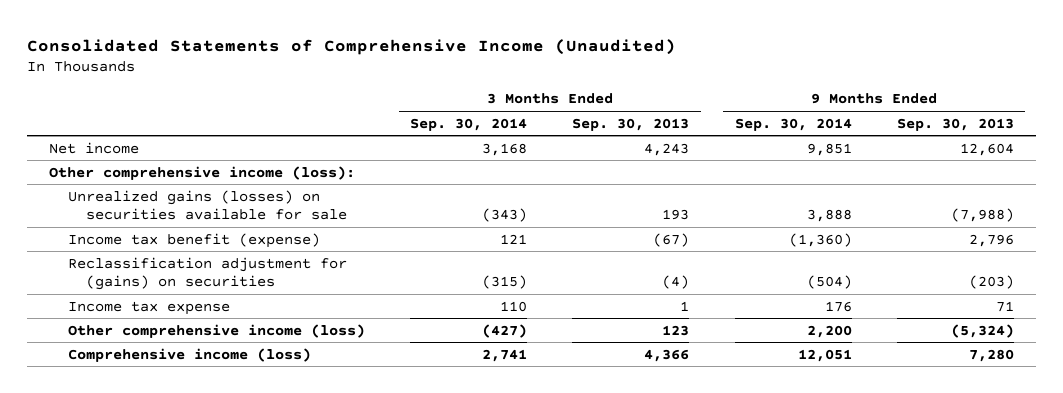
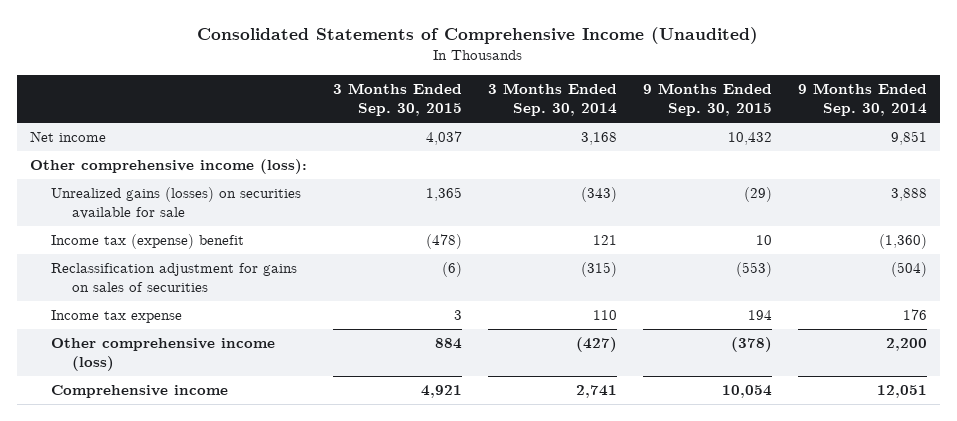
- | 3 Months Ended Sep. 30, 2014 | 3 Months Ended Sep. 30, 2013 | 9 Months Ended Sep. 30, 2014 | 9 Months Ended Sep. 30, 2013
+ | 3 Months Ended Sep. 30, 2015 | 3 Months Ended Sep. 30, 2014 | 9 Months Ended Sep. 30, 2015 | 9 Months Ended Sep. 30, 2014
- Income tax benefit (expense) | 121 | (67) | (1,360) | 2,796
- Reclassification adjustment for (gains) on securities | (315) | (4) | (504) | (203)
+ Income tax (expense) benefit | (478) | 121 | 10 | (1,360)
+ Reclassification adjustment for gains on sales of securities | (6) | (315) | (553) | (504)
- Comprehensive income (loss) | 2,741 | 4,366 | 12,051 | 7,280
+ Comprehensive income | 4,921 | 2,741 | 10,054 | 12,051

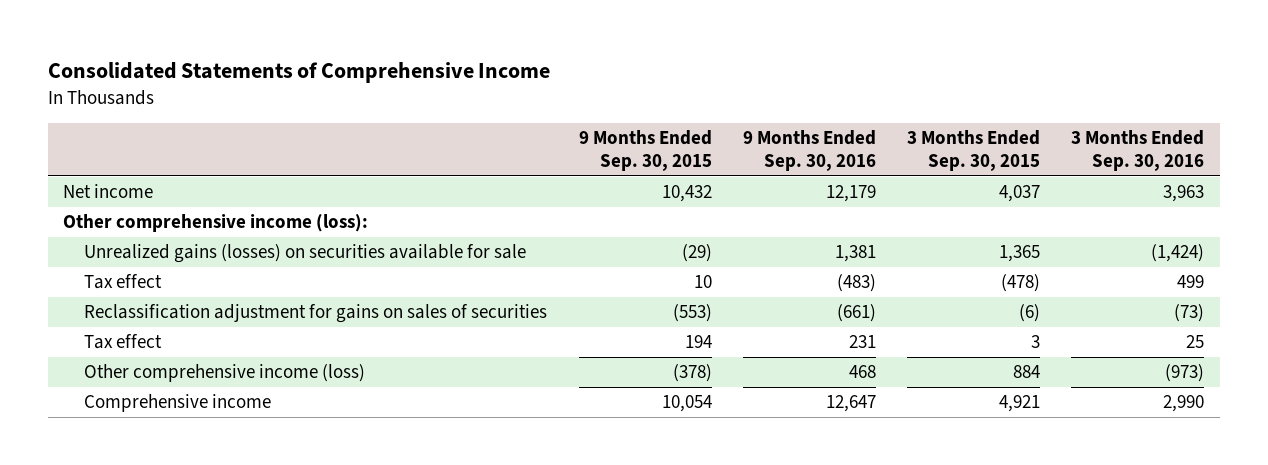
- Consolidated Statements of Comprehensive Income (Unaudited)
+ Consolidated Statements of Comprehensive Income
- | 3 Months Ended Sep. 30, 2015 | 3 Months Ended Sep. 30, 2014 | 9 Months Ended Sep. 30, 2015 | 9 Months Ended Sep. 30, 2014
+ | 9 Months Ended Sep. 30, 2015 | 9 Months Ended Sep. 30, 2016 | 3 Months Ended Sep. 30, 2015 | 3 Months Ended Sep. 30, 2016
- Income tax (expense) benefit | (478) | 121 | 10 | (1,360)
+ Tax effect | 10 | (483) | (478) | 499
- Income tax expense | 3 | 110 | 194 | 176
+ Tax effect | 194 | 231 | 3 | 25

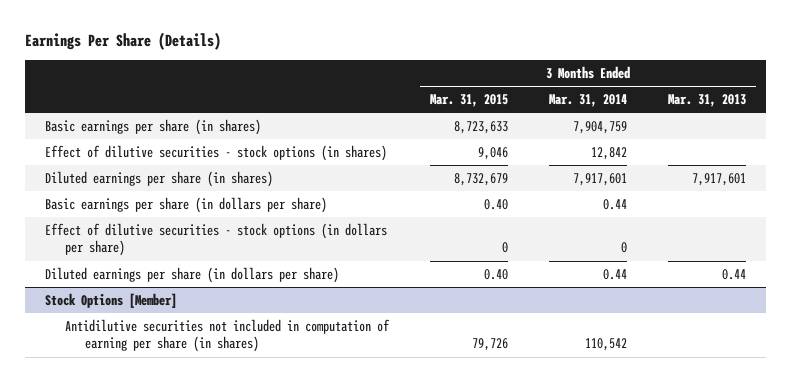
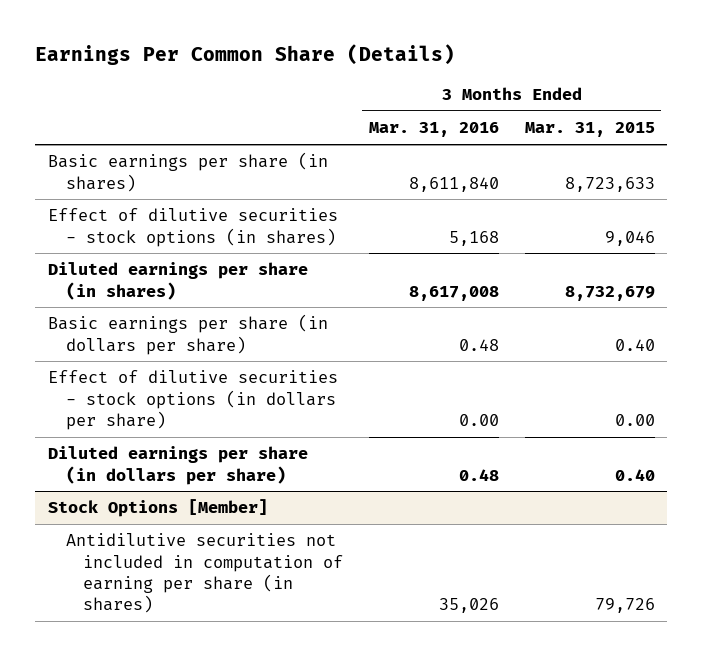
- Earnings Per Share (Details)
+ Earnings Per Common Share (Details)
- | 3 Months Ended Mar. 31, 2015 | 3 Months Ended Mar. 31, 2014 | 3 Months Ended Mar. 31, 2013
+ | 3 Months Ended Mar. 31, 2016 | 3 Months Ended Mar. 31, 2015
- Effect of dilutive securities - stock options (in dollars per share) | 0 | 0 |
+ Effect of dilutive securities - stock options (in dollars per share) | 0.00 | 0.00

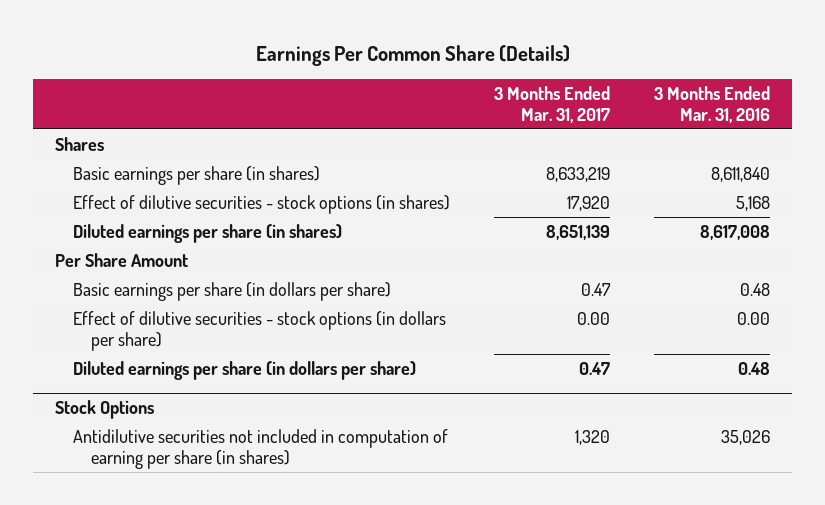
- | 3 Months Ended Mar. 31, 2016 | 3 Months Ended Mar. 31, 2015
+ | 3 Months Ended Mar. 31, 2017 | 3 Months Ended Mar. 31, 2016
+ Shares
+ Per Share Amount
- Stock Options [Member]
+ Stock Options

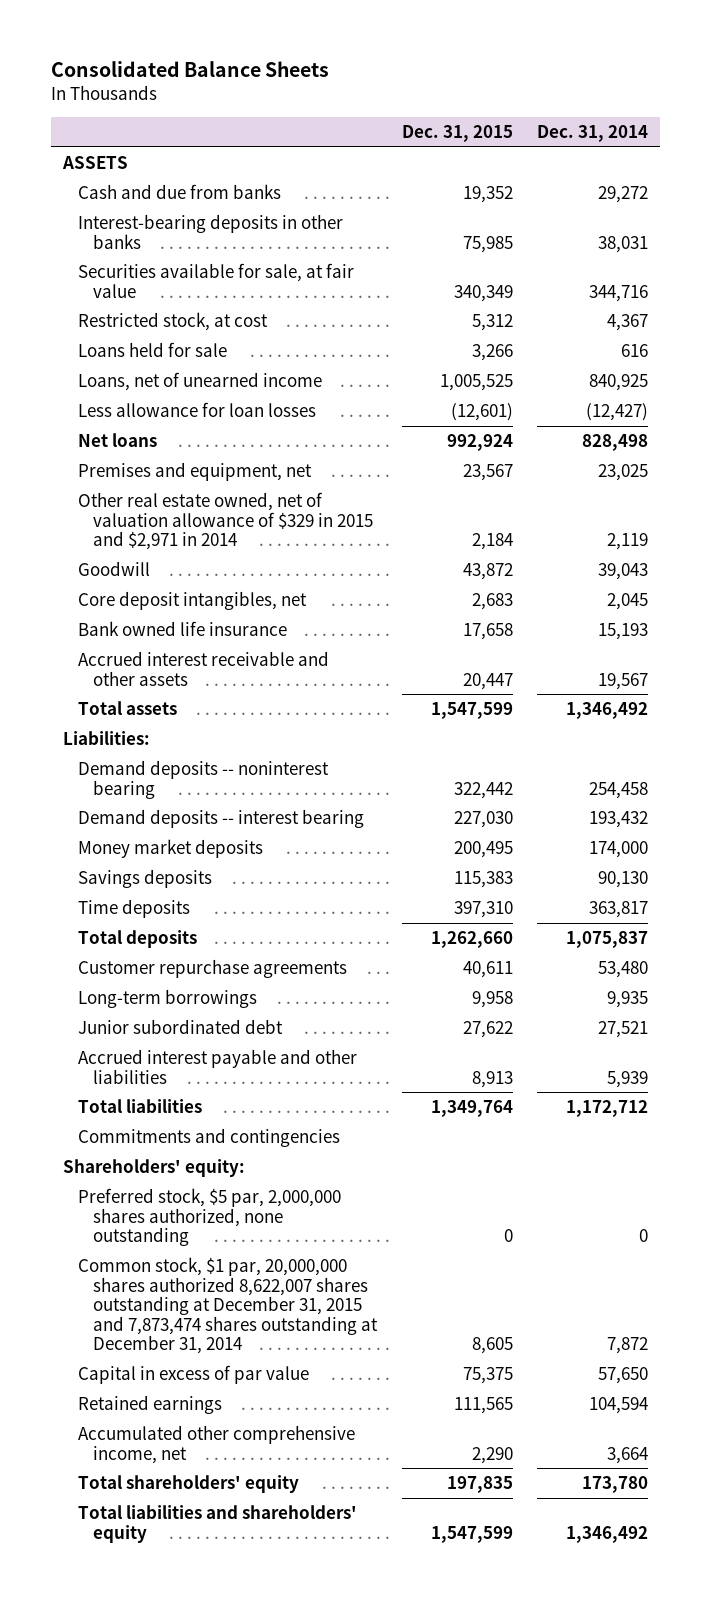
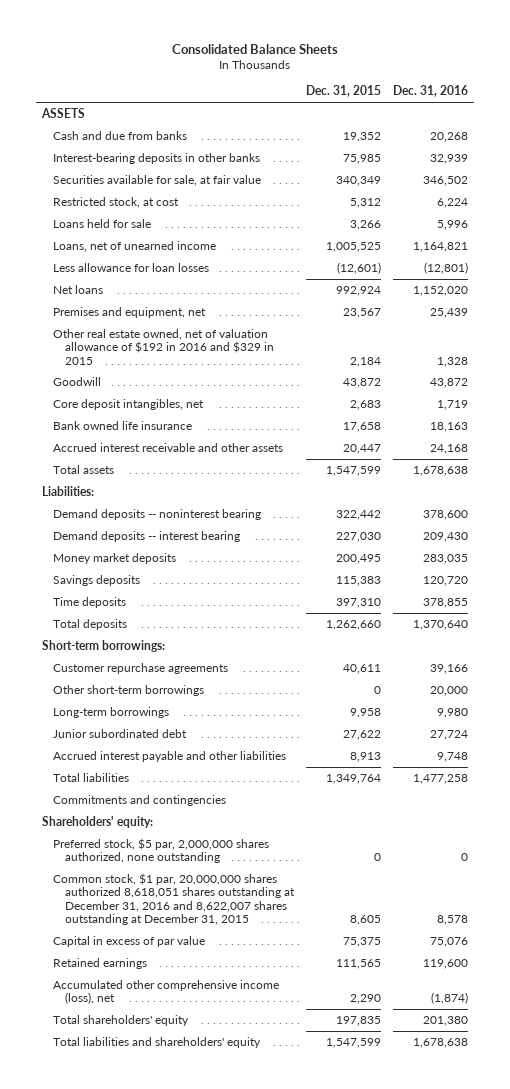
- | Dec. 31, 2015 | Dec. 31, 2014
+ | Dec. 31, 2015 | Dec. 31, 2016
- Other real estate owned, net of valuation allowance of $329 in 2015 and $2,971 in 2014 | 2,184 | 2,119
+ Other real estate owned, net of valuation allowance of $192 in 2016 and $329 in 2015 | 2,184 | 1,328
+ Short-term borrowings:
+ Other short-term borrowings | 0 | 20,000
- Common stock, $1 par, 20,000,000 shares authorized 8,622,007 shares outstanding at December 31, 2015 and 7,873,474 shares outstanding at December 31, 2014 | 8,605 | 7,872
+ Common stock, $1 par, 20,000,000 shares authorized 8,618,051 shares outstanding at December 31, 2016 and 8,622,007 shares outstanding at December 31, 2015 | 8,605 | 8,578
- Accumulated other comprehensive income, net | 2,290 | 3,664
+ Accumulated other comprehensive income (loss), net | 2,290 | (1,874)

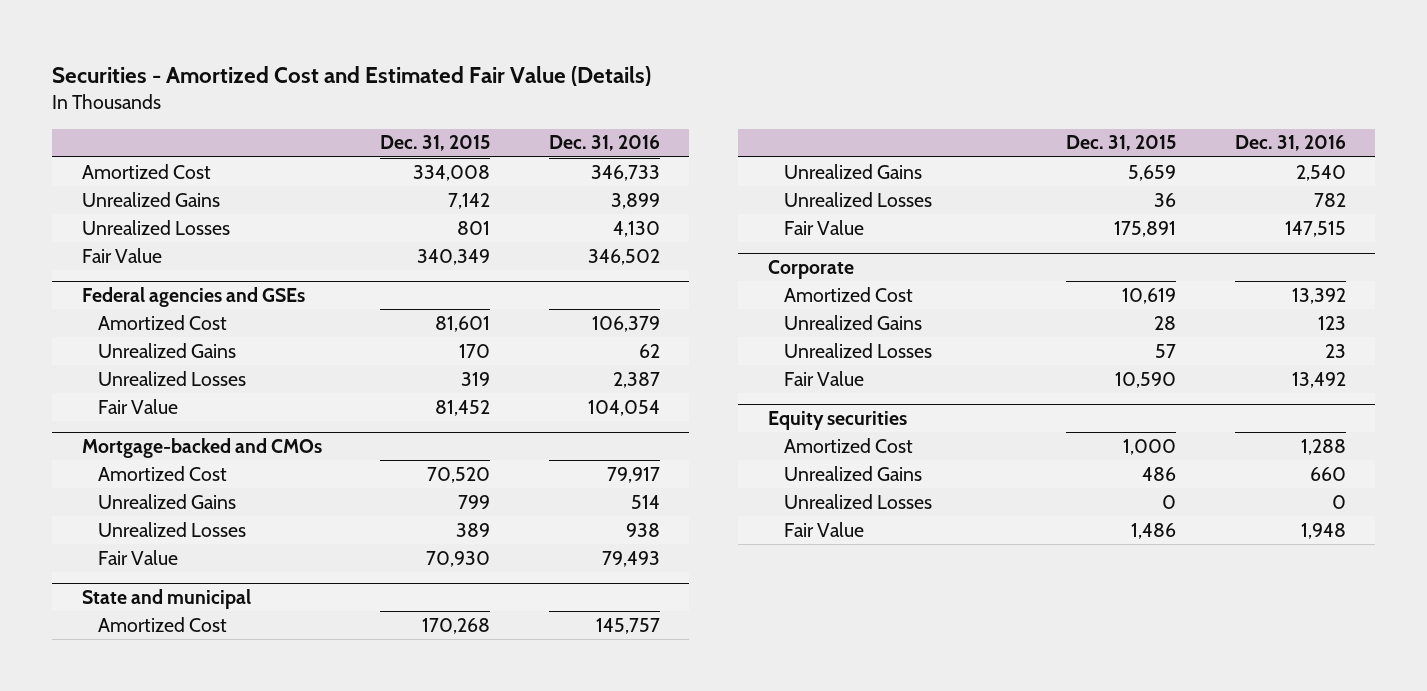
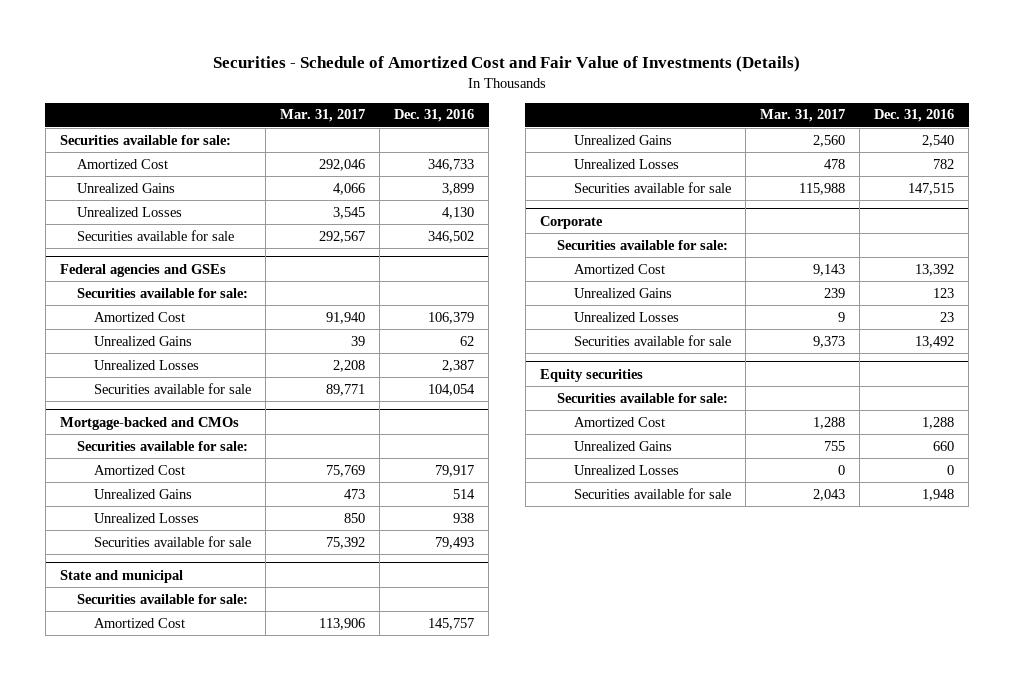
- Securities - Amortized Cost and Estimated Fair Value (Details)
+ Securities - Schedule of Amortized Cost and Fair Value of Investments (Details)
- | Dec. 31, 2015 | Dec. 31, 2016
+ | Mar. 31, 2017 | Dec. 31, 2016
+ Securities available for sale:
- Fair Value | 340,349 | 346,502
+ Securities available for sale | 292,567 | 346,502
@ Federal agencies and GSEs
+ Securities available for sale:
- Fair Value | 81,452 | 104,054
+ Securities available for sale | 89,771 | 104,054
@ Mortgage-backed and CMOs
+ Securities available for sale:
- Fair Value | 70,930 | 79,493
+ Securities available for sale | 75,392 | 79,493
@ State and municipal
+ Securities available for sale:
- Fair Value | 175,891 | 147,515
+ Securities available for sale | 115,988 | 147,515
@ Corporate
+ Securities available for sale:
- Fair Value | 10,590 | 13,492
+ Securities available for sale | 9,373 | 13,492
@ Equity securities
+ Securities available for sale:
- Fair Value | 1,486 | 1,948
+ Securities available for sale | 2,043 | 1,948

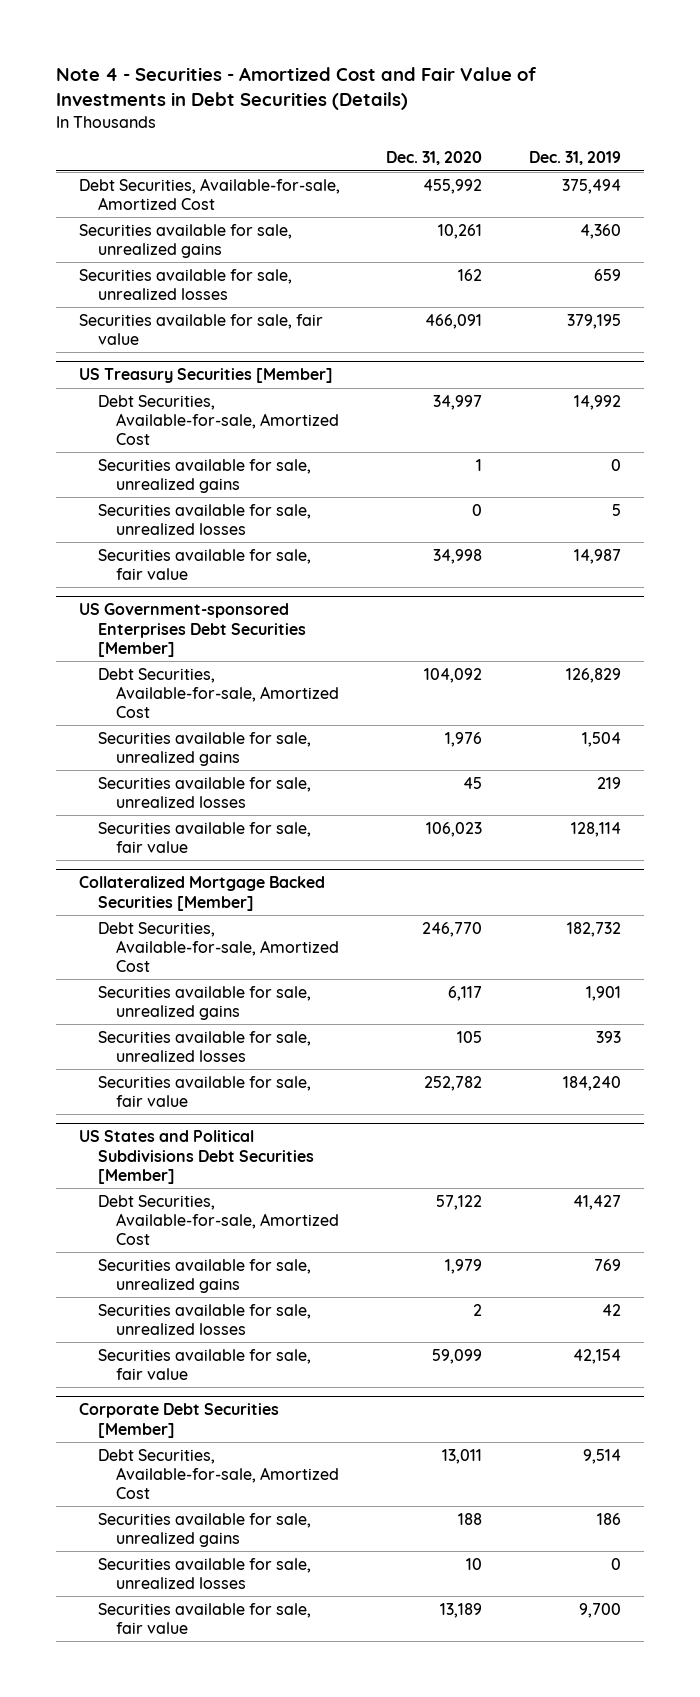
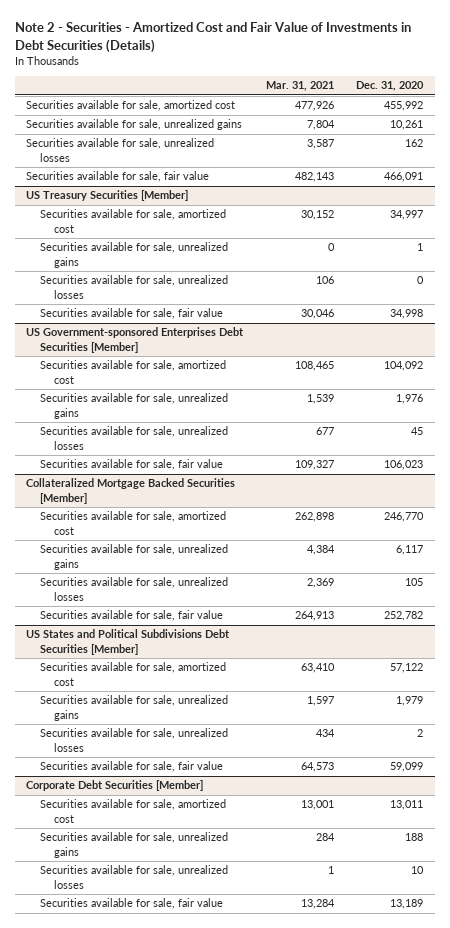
- Note 4 - Securities - Amortized Cost and Fair Value of Investments in Debt Securities (Details)
+ Note 2 - Securities - Amortized Cost and Fair Value of Investments in Debt Securities (Details)
- | Dec. 31, 2020 | Dec. 31, 2019
+ | Mar. 31, 2021 | Dec. 31, 2020
- Debt Securities, Available-for-sale, Amortized Cost | 455,992 | 375,494
+ Securities available for sale, amortized cost | 477,926 | 455,992
@ US Treasury Securities [Member]
- Debt Securities, Available-for-sale, Amortized Cost | 34,997 | 14,992
+ Securities available for sale, amortized cost | 30,152 | 34,997
@ US Government-sponsored Enterprises Debt Securities [Member]
- Debt Securities, Available-for-sale, Amortized Cost | 104,092 | 126,829
+ Securities available for sale, amortized cost | 108,465 | 104,092
@ Collateralized Mortgage Backed Securities [Member]
- Debt Securities, Available-for-sale, Amortized Cost | 246,770 | 182,732
+ Securities available for sale, amortized cost | 262,898 | 246,770
@ US States and Political Subdivisions Debt Securities [Member]
- Debt Securities, Available-for-sale, Amortized Cost | 57,122 | 41,427
+ Securities available for sale, amortized cost | 63,410 | 57,122
@ Corporate Debt Securities [Member]
- Debt Securities, Available-for-sale, Amortized Cost | 13,011 | 9,514
+ Securities available for sale, amortized cost | 13,001 | 13,011

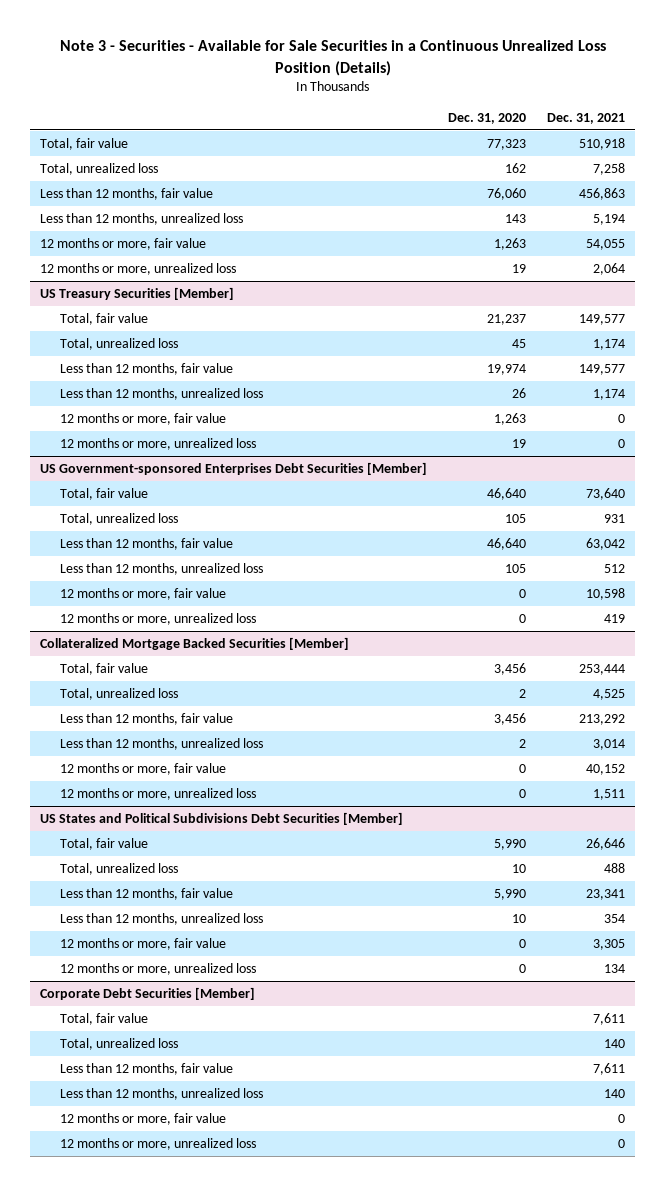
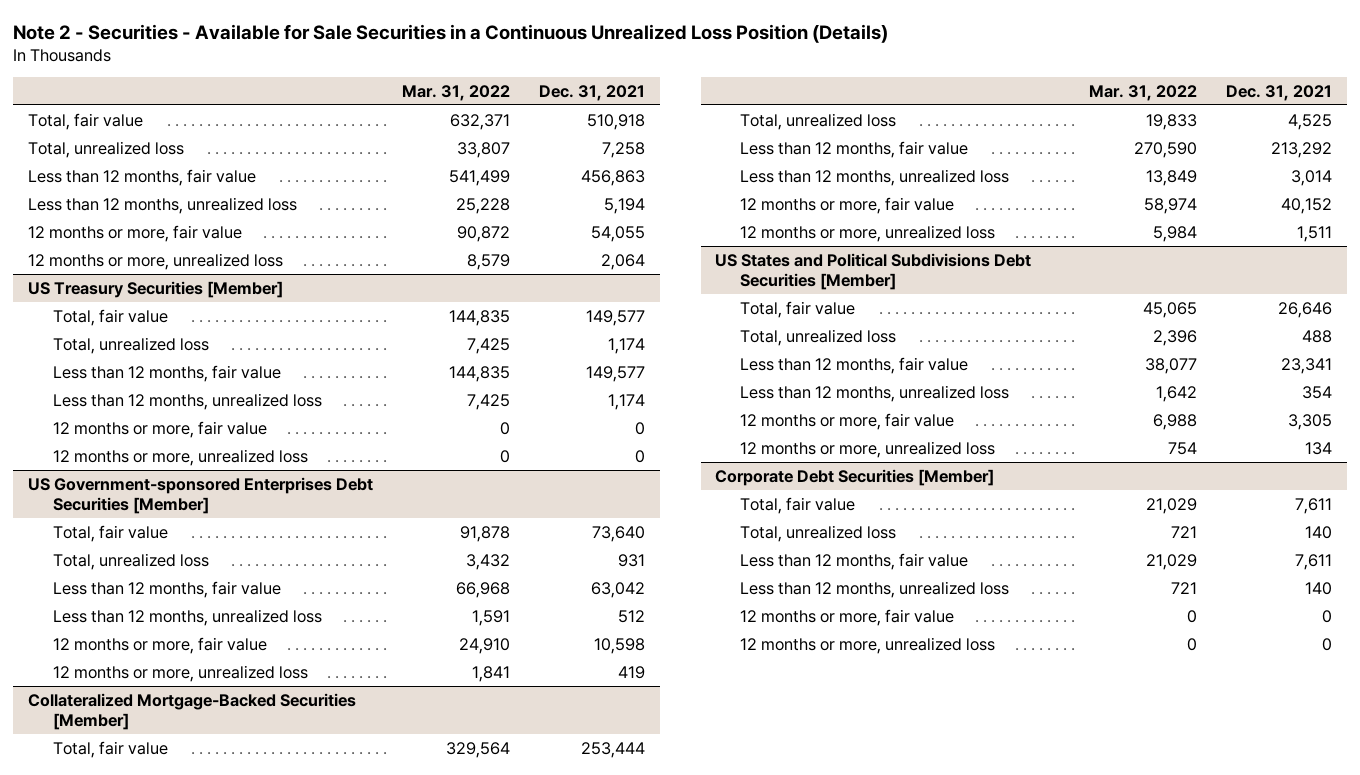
- Note 3 - Securities - Available for Sale Securities in a Continuous Unrealized Loss Position (Details)
+ Note 2 - Securities - Available for Sale Securities in a Continuous Unrealized Loss Position (Details)
- | Dec. 31, 2020 | Dec. 31, 2021
+ | Mar. 31, 2022 | Dec. 31, 2021
- Collateralized Mortgage Backed Securities [Member]
+ Collateralized Mortgage-Backed Securities [Member]

